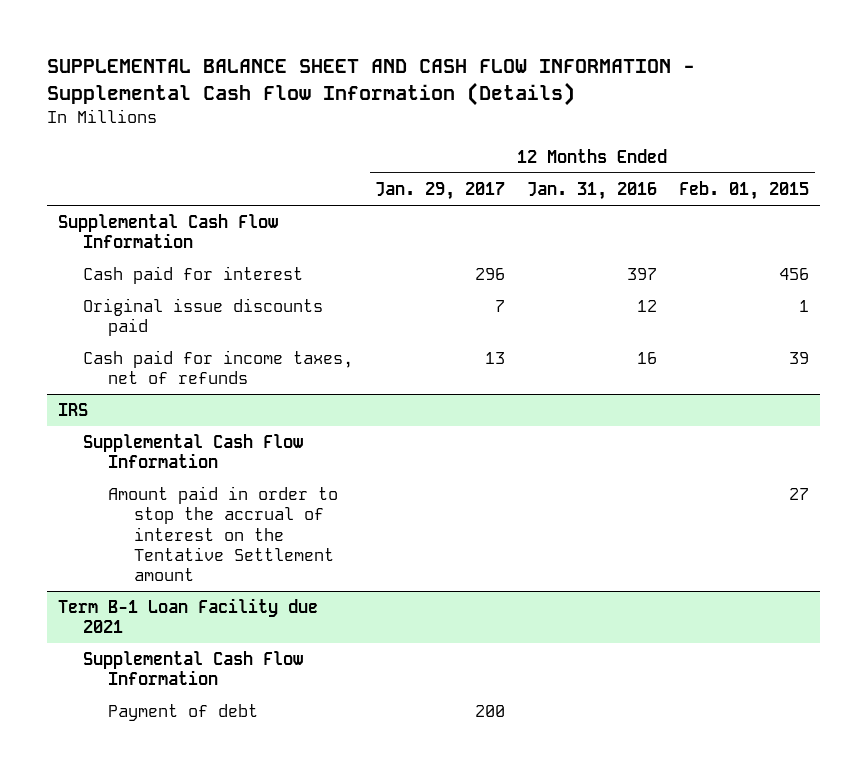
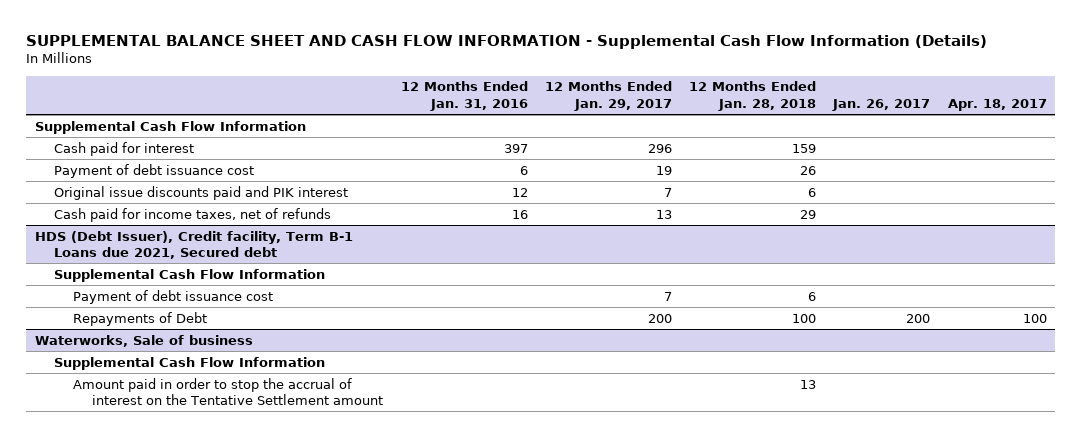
- | 12 Months Ended Jan. 29, 2017 | 12 Months Ended Jan. 31, 2016 | 12 Months Ended Feb. 01, 2015
+ | 12 Months Ended Jan. 31, 2016 | 12 Months Ended Jan. 29, 2017 | 12 Months Ended Jan. 28, 2018 | Jan. 26, 2017 | Apr. 18, 2017
- Original issue discounts paid | 7 | 12 | 1
+ Payment of debt issuance cost | 6 | 19 | 26 | |
+ Original issue discounts paid and PIK interest | 12 | 7 | 6 | |
- IRS
+ HDS (Debt Issuer), Credit facility, Term B-1 Loans due 2021, Secured debt
- Amount paid in order to stop the accrual of interest on the Tentative Settlement amount | | | 27
- Term B-1 Loan Facility due 2021
+ Payment of debt issuance cost | | 7 | 6 | |
+ Repayments of Debt | | 200 | 100 | 200 | 100
+ Waterworks, Sale of business
- Payment of debt | 200 | |
+ Amount paid in order to stop the accrual of interest on the Tentative Settlement amount | | | 13 | |

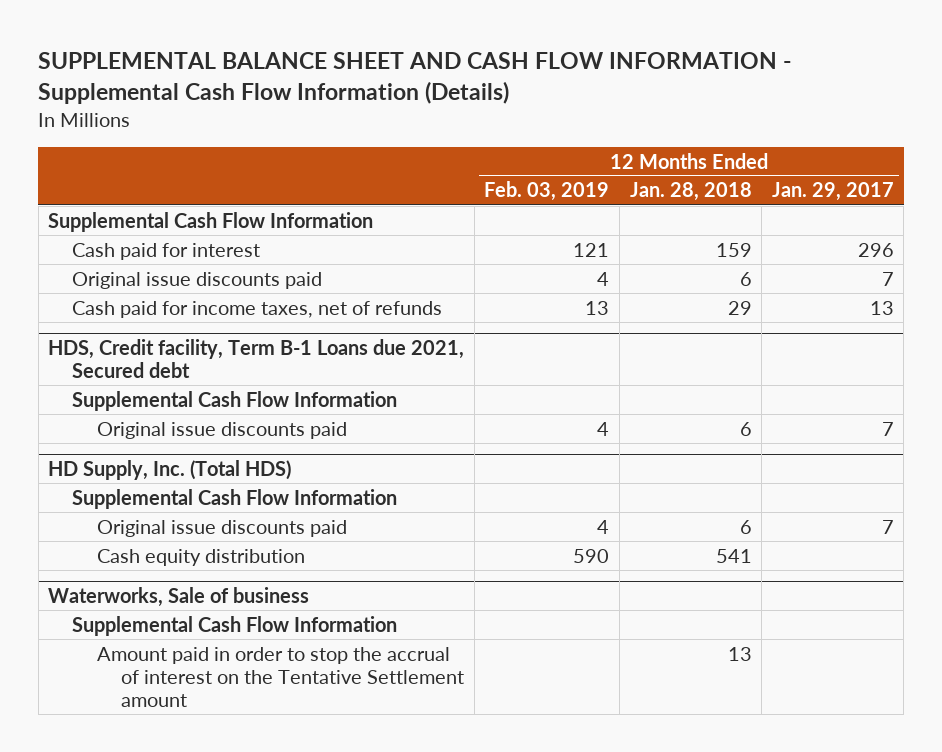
- | 12 Months Ended Jan. 31, 2016 | 12 Months Ended Jan. 29, 2017 | 12 Months Ended Jan. 28, 2018 | Jan. 26, 2017 | Apr. 18, 2017
+ | 12 Months Ended Feb. 03, 2019 | 12 Months Ended Jan. 28, 2018 | 12 Months Ended Jan. 29, 2017
- Payment of debt issuance cost | 6 | 19 | 26 | |
- Original issue discounts paid and PIK interest | 12 | 7 | 6 | |
+ Original issue discounts paid | 4 | 6 | 7
- HDS (Debt Issuer), Credit facility, Term B-1 Loans due 2021, Secured debt
+ HDS, Credit facility, Term B-1 Loans due 2021, Secured debt
- Payment of debt issuance cost | | 7 | 6 | |
- Repayments of Debt | | 200 | 100 | 200 | 100
+ Original issue discounts paid | 4 | 6 | 7
+ HD Supply, Inc. (Total HDS)
+ Supplemental Cash Flow Information
+ Original issue discounts paid | 4 | 6 | 7
+ Cash equity distribution | 590 | 541 |

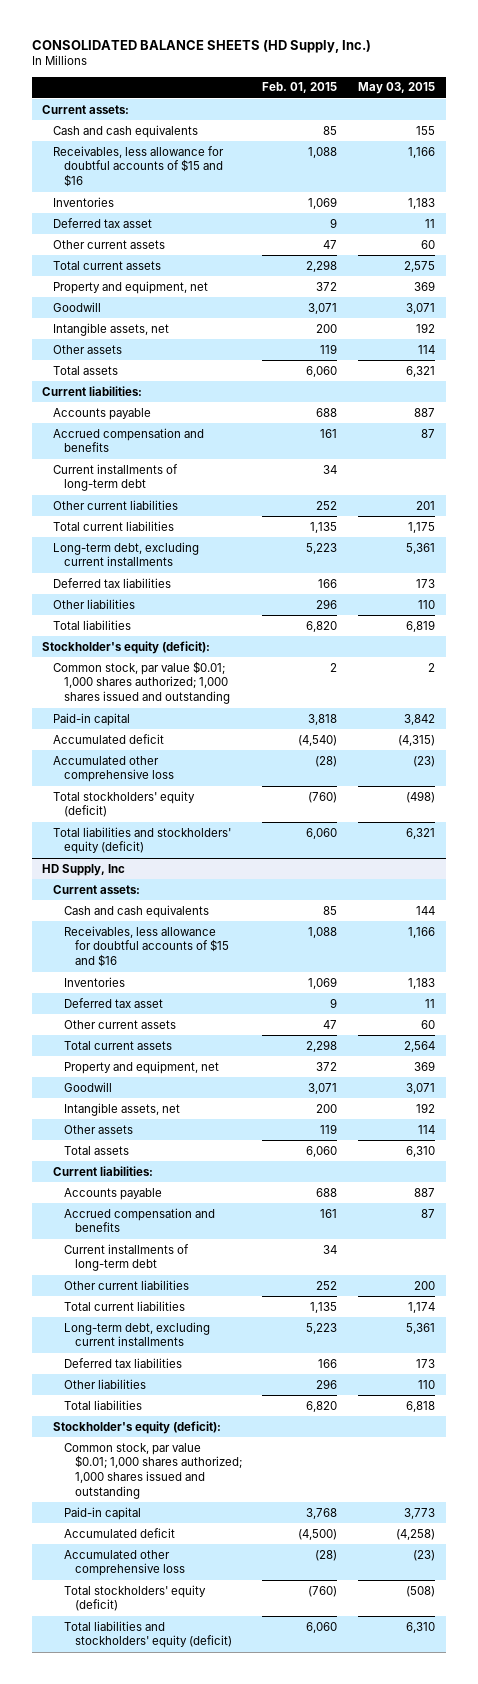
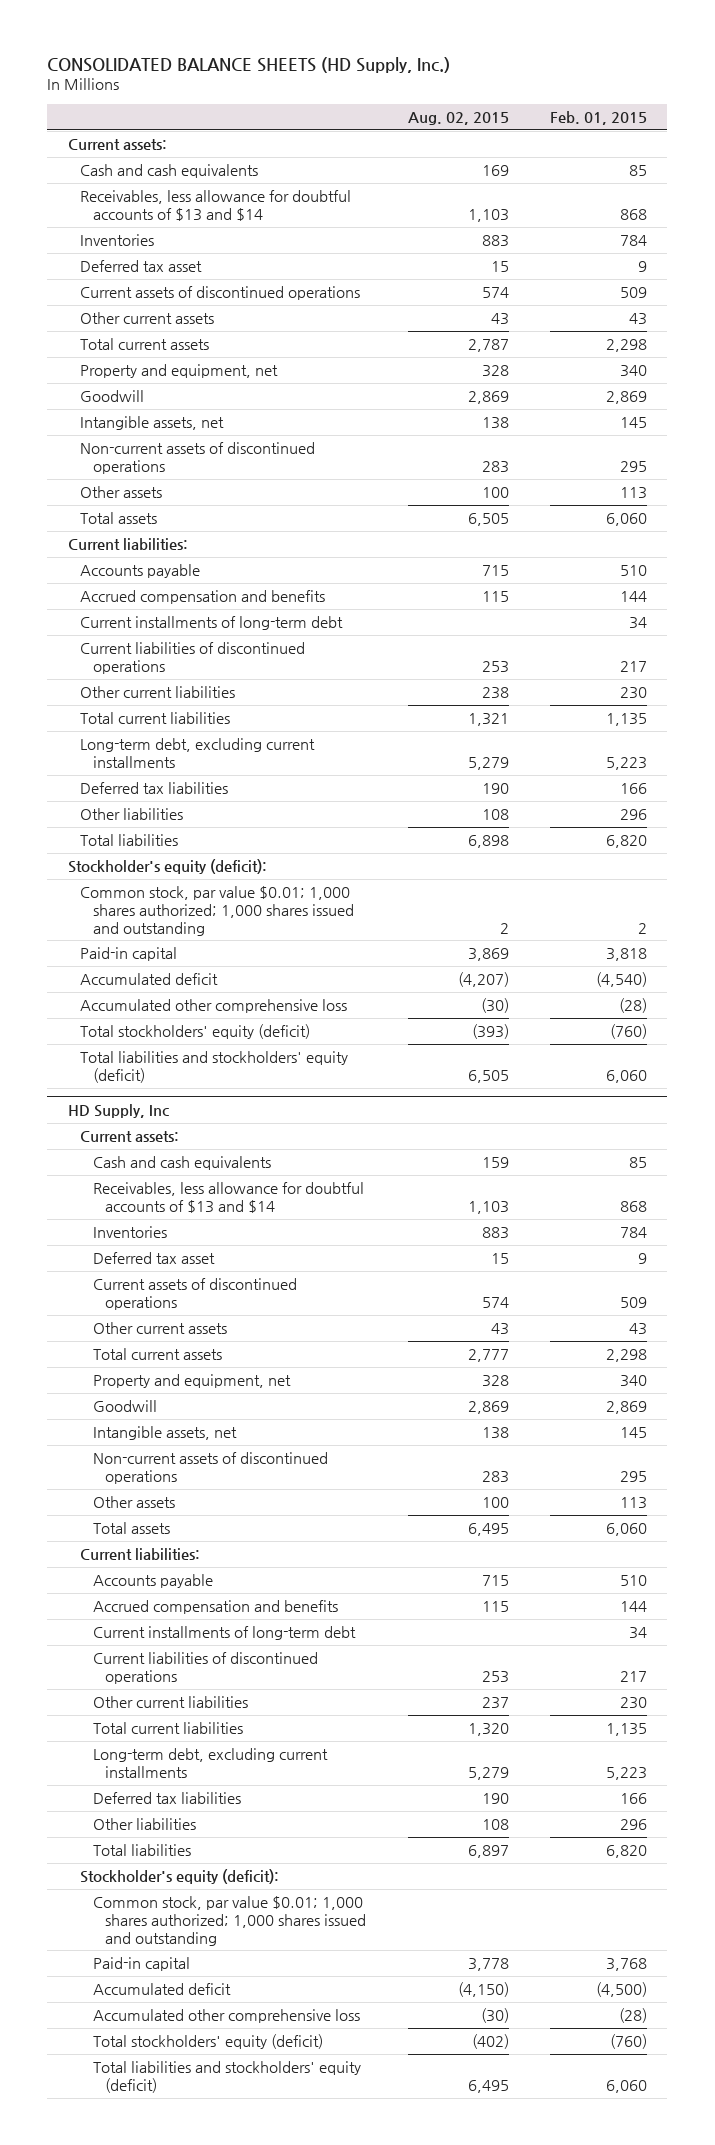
- | Feb. 01, 2015 | May 03, 2015
+ | Aug. 02, 2015 | Feb. 01, 2015
- Receivables, less allowance for doubtful accounts of $15 and $16 | 1,088 | 1,166
- Inventories | 1,069 | 1,183
+ Receivables, less allowance for doubtful accounts of $13 and $14 | 1,103 | 868
+ Inventories | 883 | 784
- Other current assets | 47 | 60
+ Current assets of discontinued operations | 574 | 509
+ Other current assets | 43 | 43
- Property and equipment, net | 372 | 369
- Goodwill | 3,071 | 3,071
- Intangible assets, net | 200 | 192
- Other assets | 119 | 114
+ Property and equipment, net | 328 | 340
+ Goodwill | 2,869 | 2,869
+ Intangible assets, net | 138 | 145
+ Non-current assets of discontinued operations | 283 | 295
+ Other assets | 100 | 113
- Accounts payable | 688 | 887
- Accrued compensation and benefits | 161 | 87
+ Accounts payable | 715 | 510
+ Accrued compensation and benefits | 115 | 144
- Other current liabilities | 252 | 201
+ Current liabilities of discontinued operations | 253 | 217
+ Other current liabilities | 238 | 230
@ HD Supply, Inc
- Receivables, less allowance for doubtful accounts of $15 and $16 | 1,088 | 1,166
- Inventories | 1,069 | 1,183
+ Receivables, less allowance for doubtful accounts of $13 and $14 | 1,103 | 868
+ Inventories | 883 | 784
- Other current assets | 47 | 60
+ Current assets of discontinued operations | 574 | 509
+ Other current assets | 43 | 43
- Property and equipment, net | 372 | 369
- Goodwill | 3,071 | 3,071
- Intangible assets, net | 200 | 192
- Other assets | 119 | 114
+ Property and equipment, net | 328 | 340
+ Goodwill | 2,869 | 2,869
+ Intangible assets, net | 138 | 145
+ Non-current assets of discontinued operations | 283 | 295
+ Other assets | 100 | 113
- Accounts payable | 688 | 887
- Accrued compensation and benefits | 161 | 87
+ Accounts payable | 715 | 510
+ Accrued compensation and benefits | 115 | 144
- Other current liabilities | 252 | 200
+ Current liabilities of discontinued operations | 253 | 217
+ Other current liabilities | 237 | 230

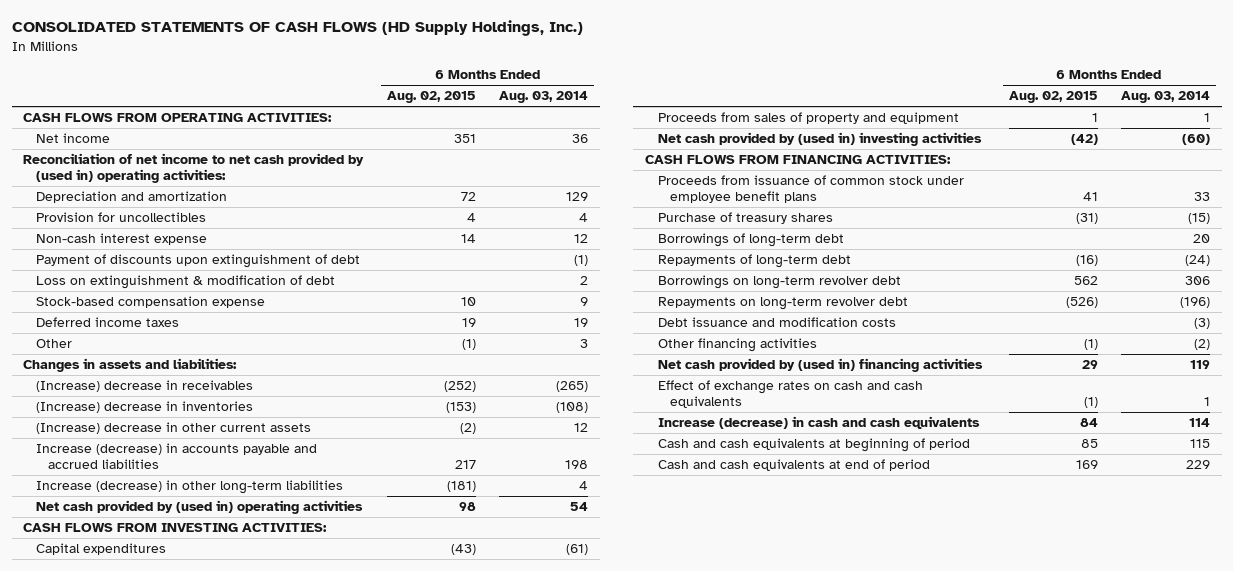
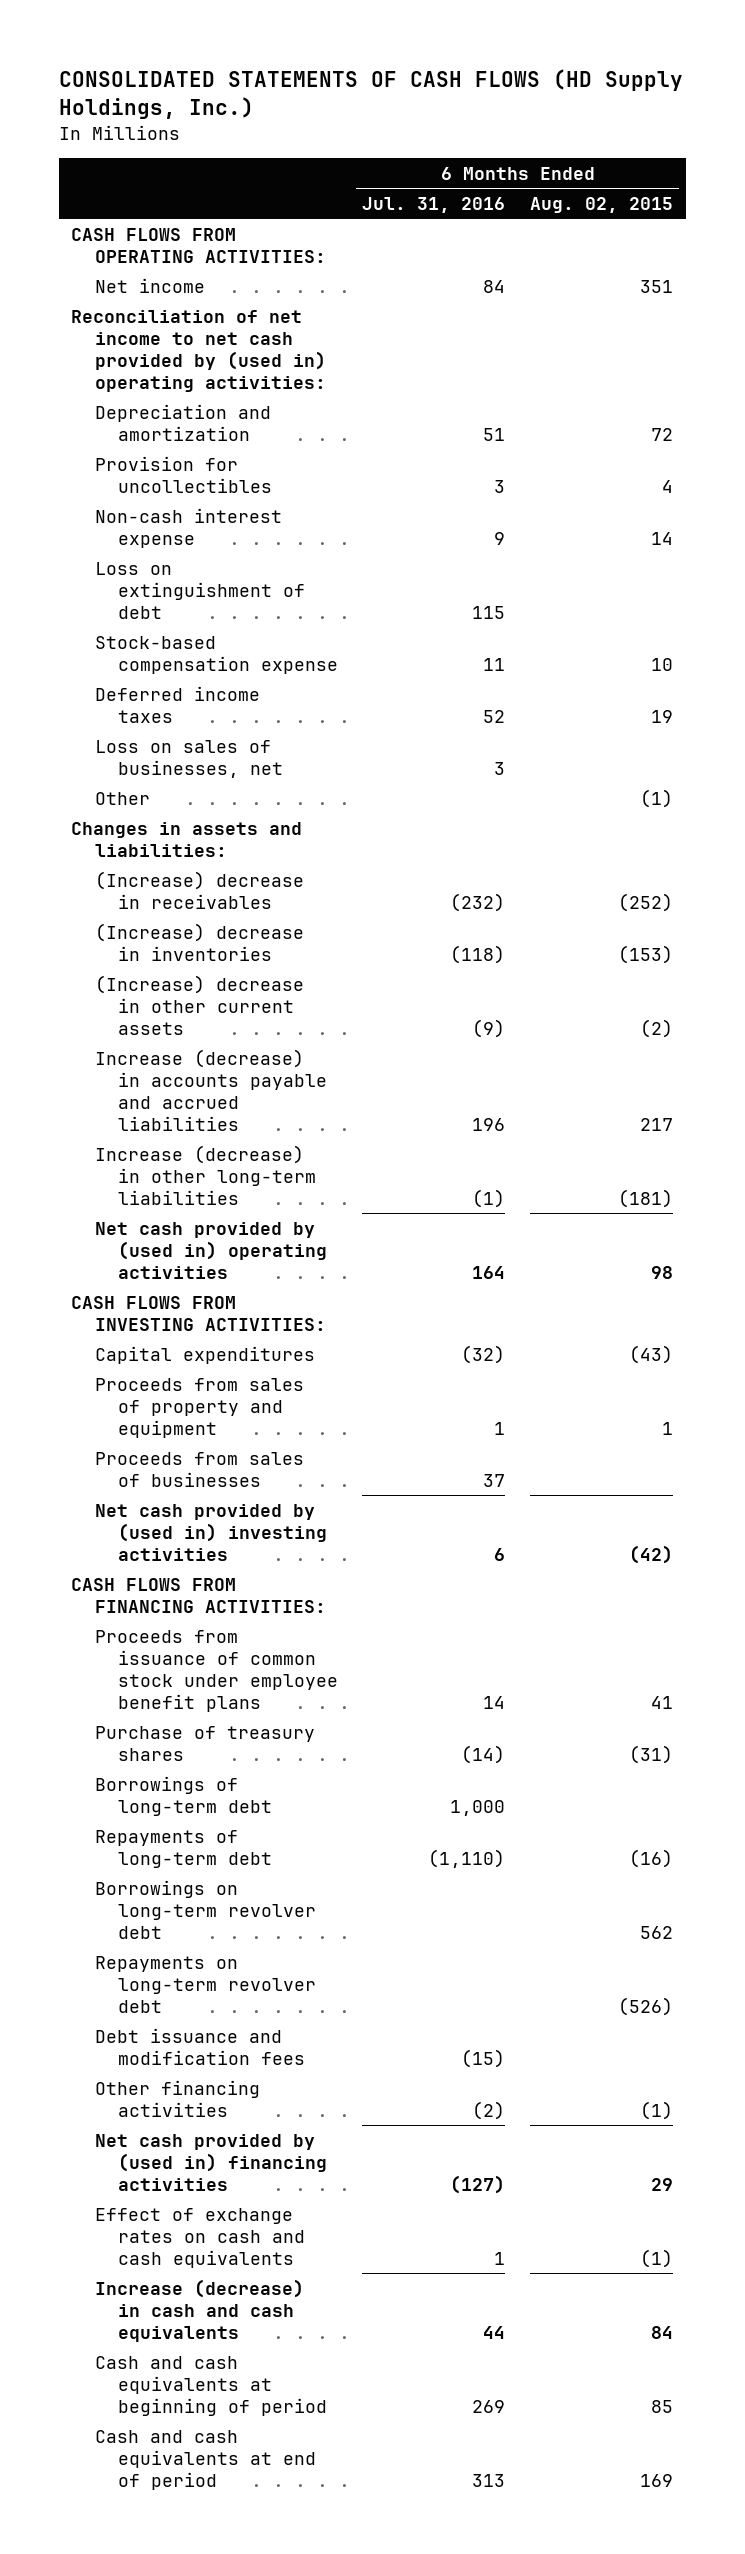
- | 6 Months Ended Aug. 02, 2015 | 6 Months Ended Aug. 03, 2014
+ | 6 Months Ended Jul. 31, 2016 | 6 Months Ended Aug. 02, 2015
- Payment of discounts upon extinguishment of debt | | (1)
- Loss on extinguishment & modification of debt | | 2
+ Loss on extinguishment of debt | 115 |
+ Loss on sales of businesses, net | 3 |
+ Proceeds from sales of businesses | 37 |
- Debt issuance and modification costs | | (3)
+ Debt issuance and modification fees | (15) |

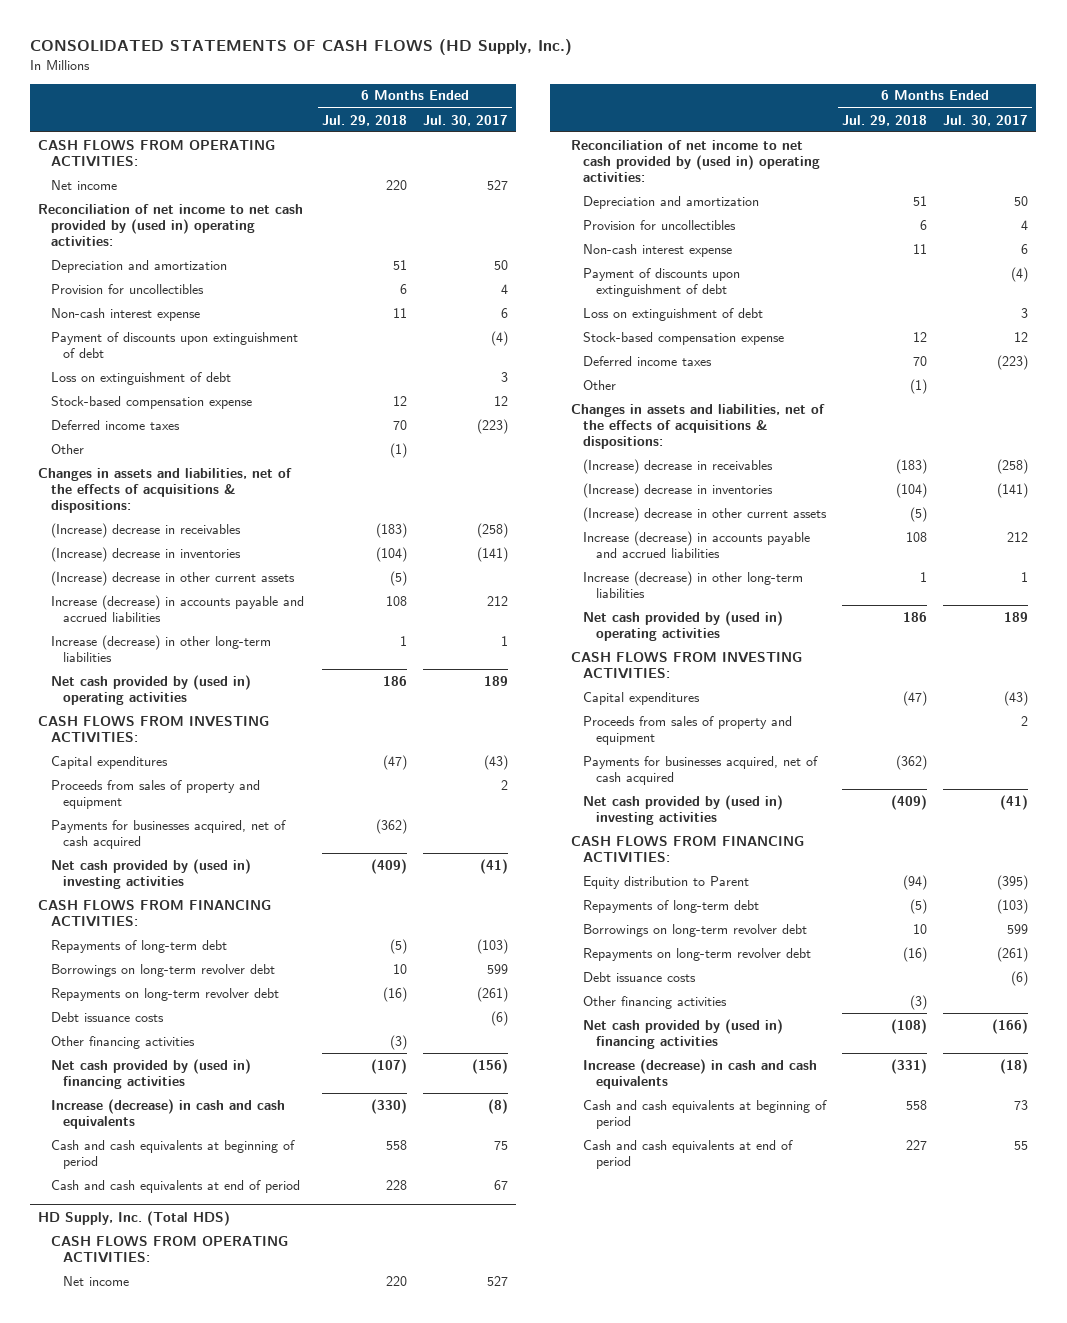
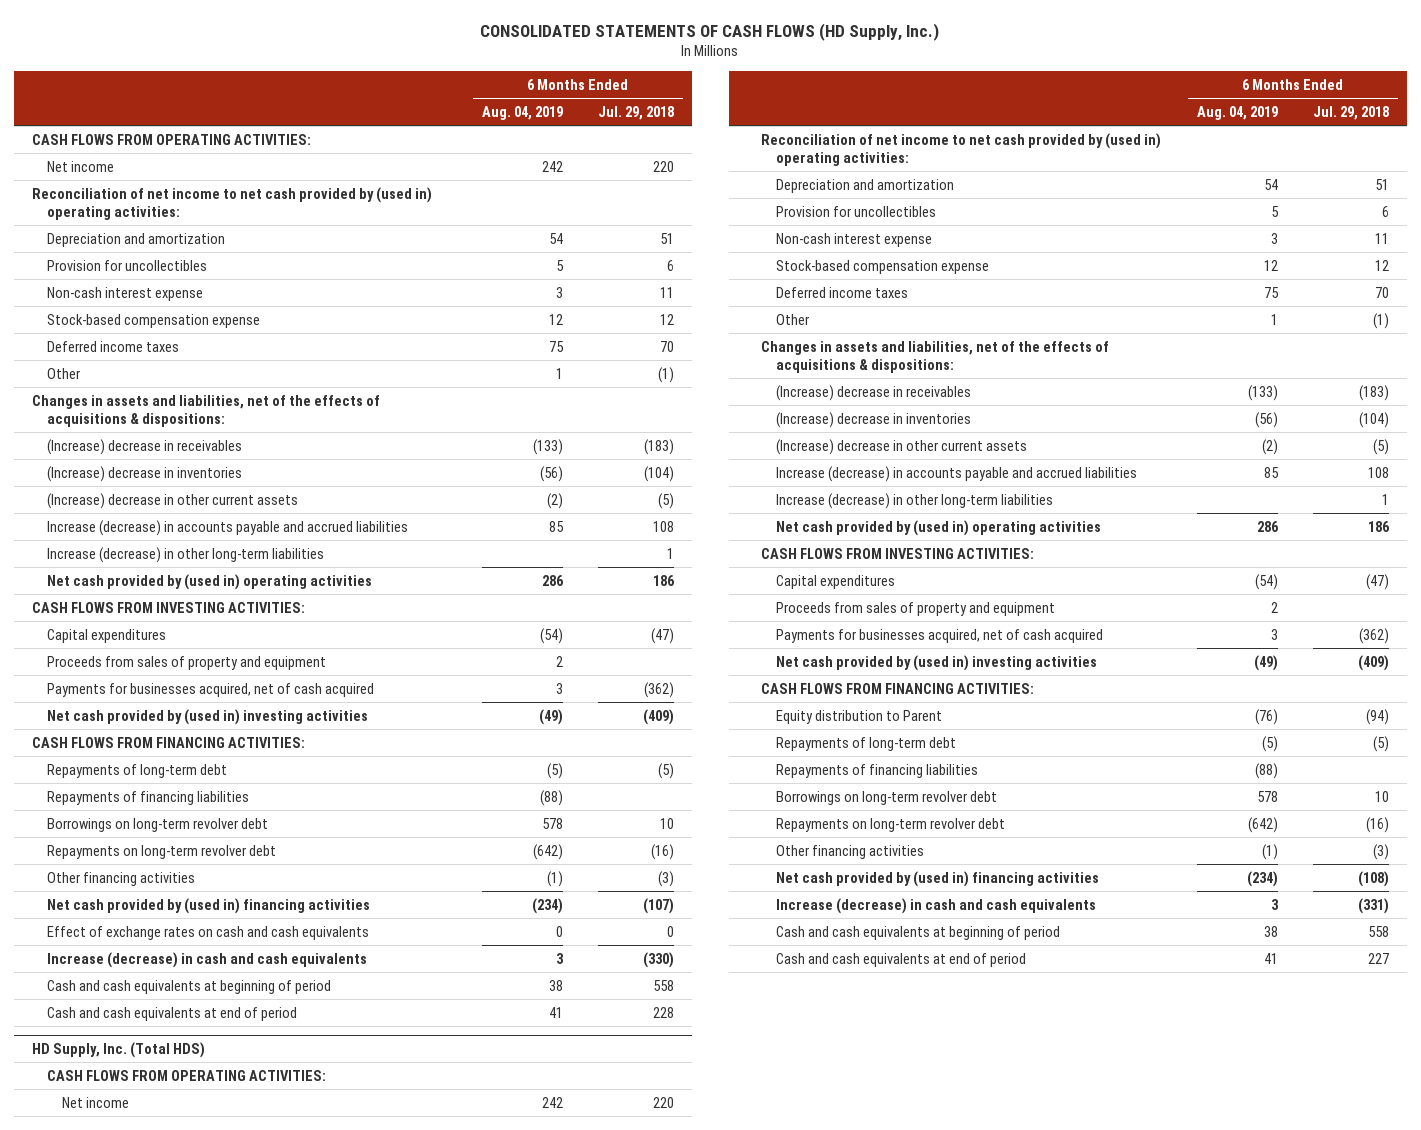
- | 6 Months Ended Jul. 29, 2018 | 6 Months Ended Jul. 30, 2017
+ | 6 Months Ended Aug. 04, 2019 | 6 Months Ended Jul. 29, 2018
- Payment of discounts upon extinguishment of debt | | (4)
- Loss on extinguishment of debt | | 3
+ Repayments of financing liabilities | (88) |
- Debt issuance costs | | (6)
+ Effect of exchange rates on cash and cash equivalents | 0 | 0
@ HD Supply, Inc. (Total HDS)
- Payment of discounts upon extinguishment of debt | | (4)
- Loss on extinguishment of debt | | 3
+ Repayments of financing liabilities | (88) |
- Debt issuance costs | | (6)

